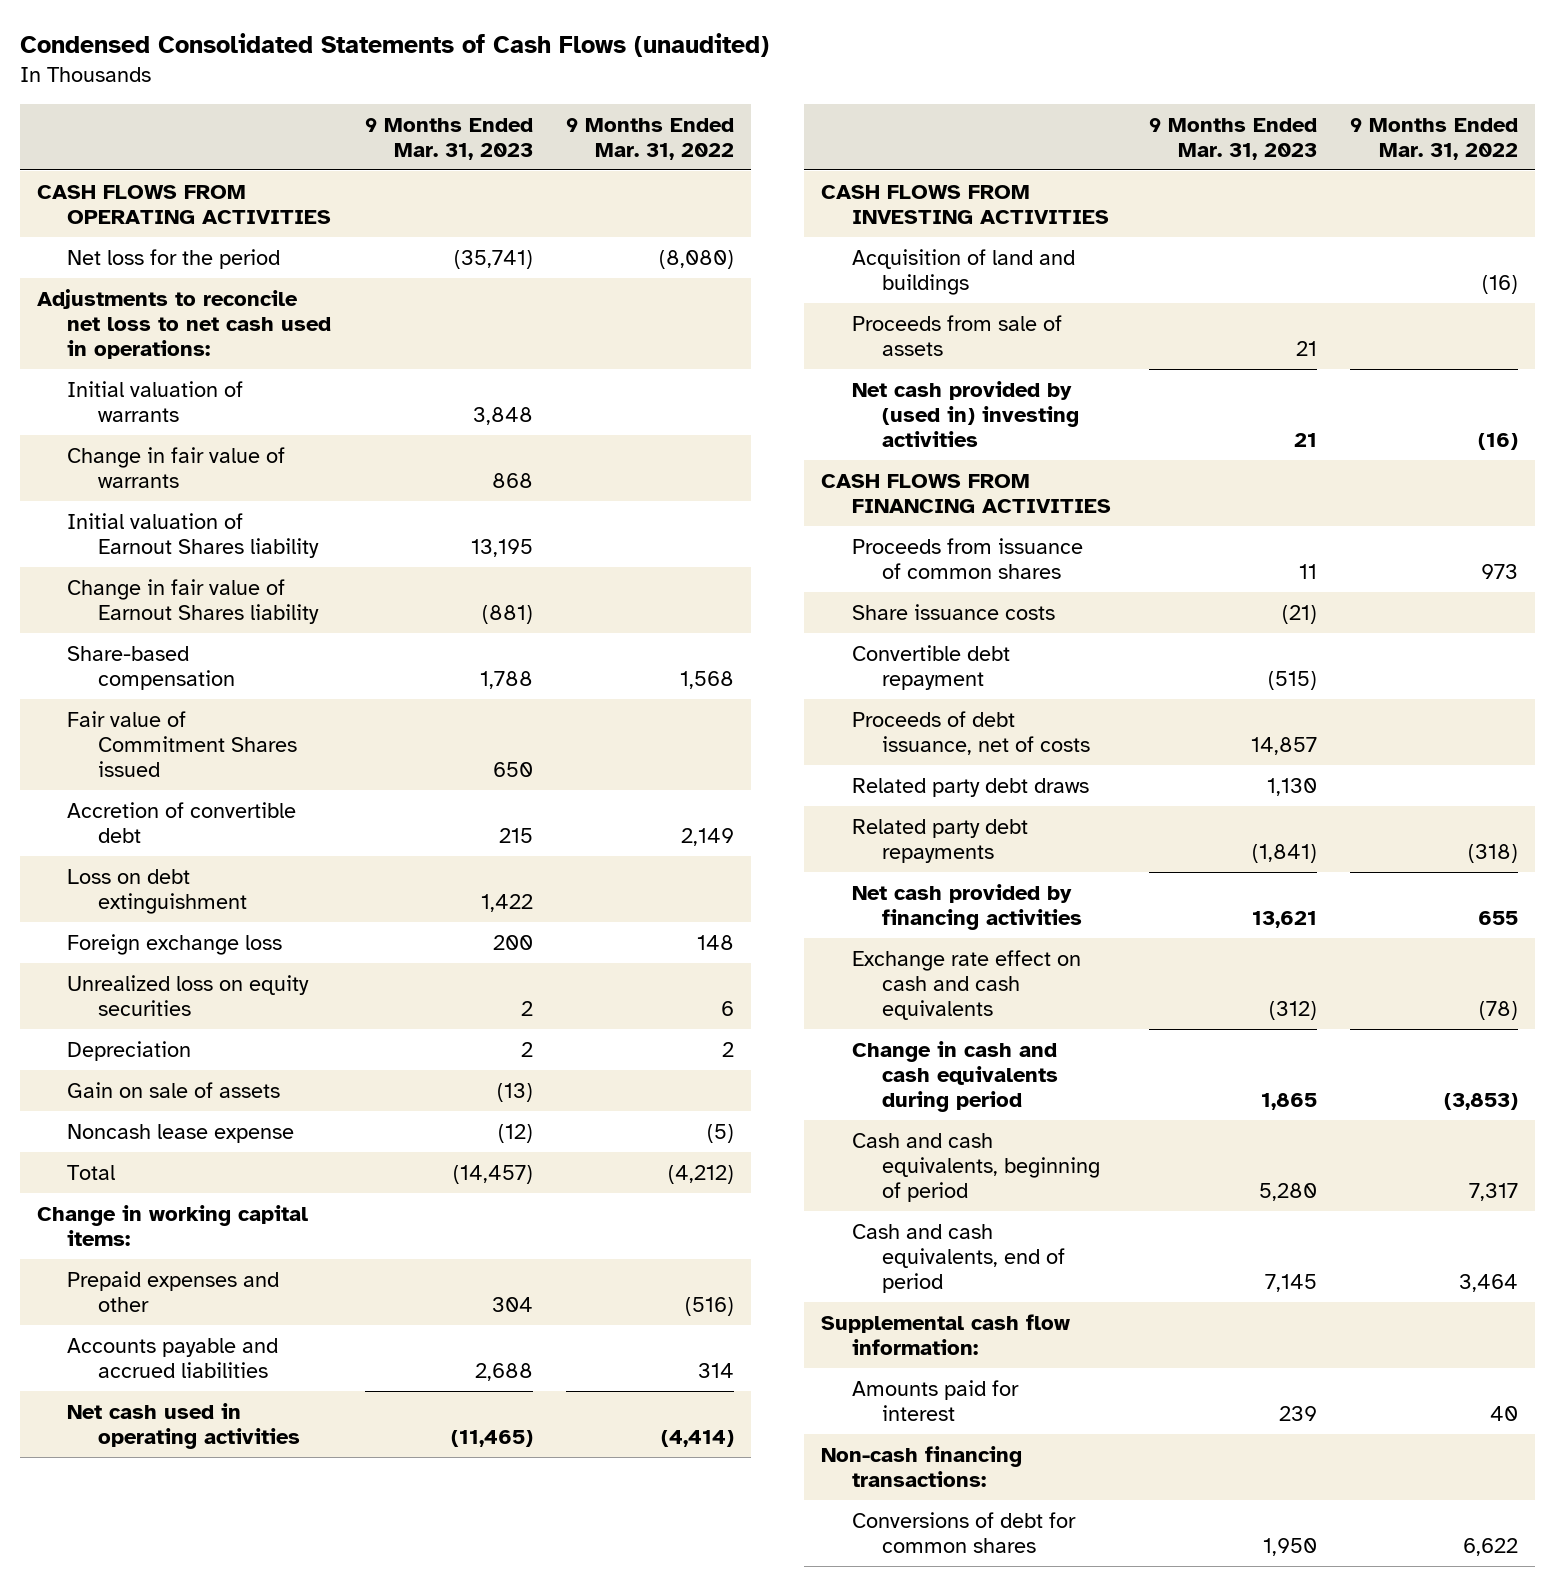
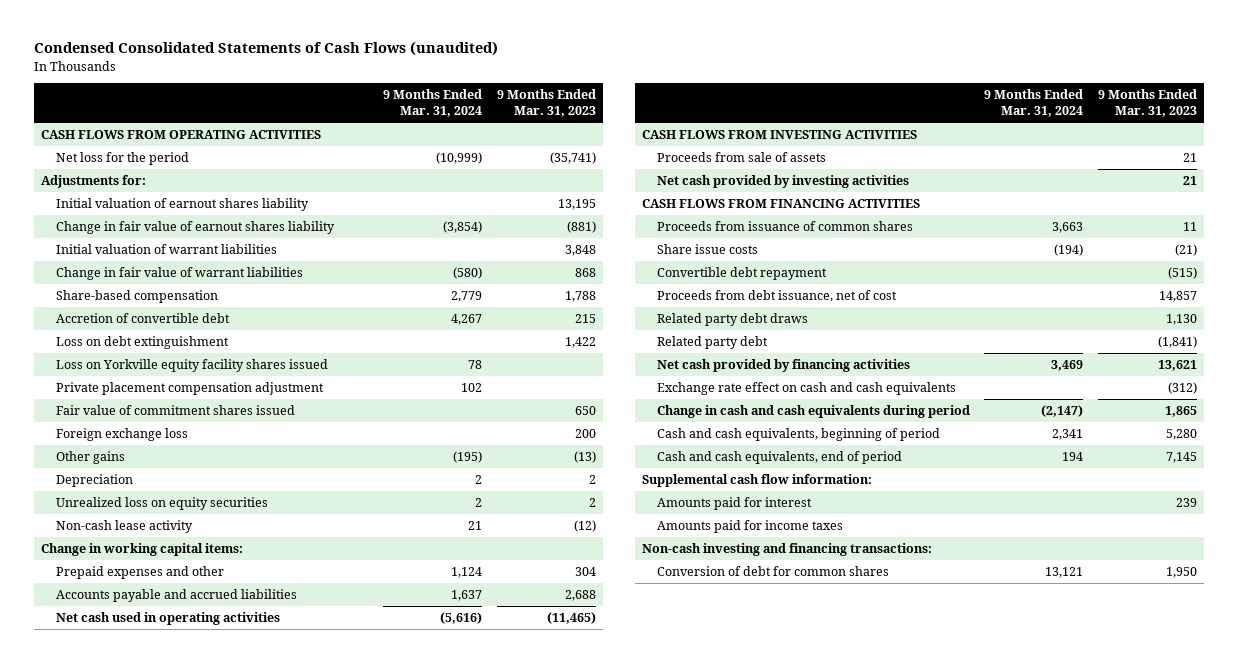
- | 9 Months Ended Mar. 31, 2023 | 9 Months Ended Mar. 31, 2022
+ | 9 Months Ended Mar. 31, 2024 | 9 Months Ended Mar. 31, 2023
- Adjustments to reconcile net loss to net cash used in operations:
- Initial valuation of warrants | 3,848 |
- Change in fair value of warrants | 868 |
- Initial valuation of Earnout Shares liability | 13,195 |
- Change in fair value of Earnout Shares liability | (881) |
+ Adjustments for:
+ Initial valuation of earnout shares liability | | 13,195
+ Change in fair value of earnout shares liability | (3,854) | (881)
+ Initial valuation of warrant liabilities | | 3,848
+ Change in fair value of warrant liabilities | (580) | 868
- Fair value of Commitment Shares issued | 650 |
+ Loss on Yorkville equity facility shares issued | 78 |
+ Private placement compensation adjustment | 102 |
+ Fair value of commitment shares issued | | 650
+ Other gains | (195) | (13)
- Gain on sale of assets | (13) |
- Noncash lease expense | (12) | (5)
- Total | (14,457) | (4,212)
moved down: Unrealized loss on equity securities | 2 | 2
+ Non-cash lease activity | 21 | (12)
- Acquisition of land and buildings | | (16)
- Net cash provided by (used in) investing activities | 21 | (16)
+ Net cash provided by investing activities | | 21
- Share issuance costs | (21) |
+ Share issue costs | (194) | (21)
- Proceeds of debt issuance, net of costs | 14,857 |
+ Proceeds from debt issuance, net of cost | | 14,857
- Related party debt repayments | (1,841) | (318)
+ Related party debt | | (1,841)
- Non-cash financing transactions:
- Conversions of debt for common shares | 1,950 | 6,622
+ Amounts paid for income taxes
+ Non-cash investing and financing transactions:
+ Conversion of debt for common shares | 13,121 | 1,950

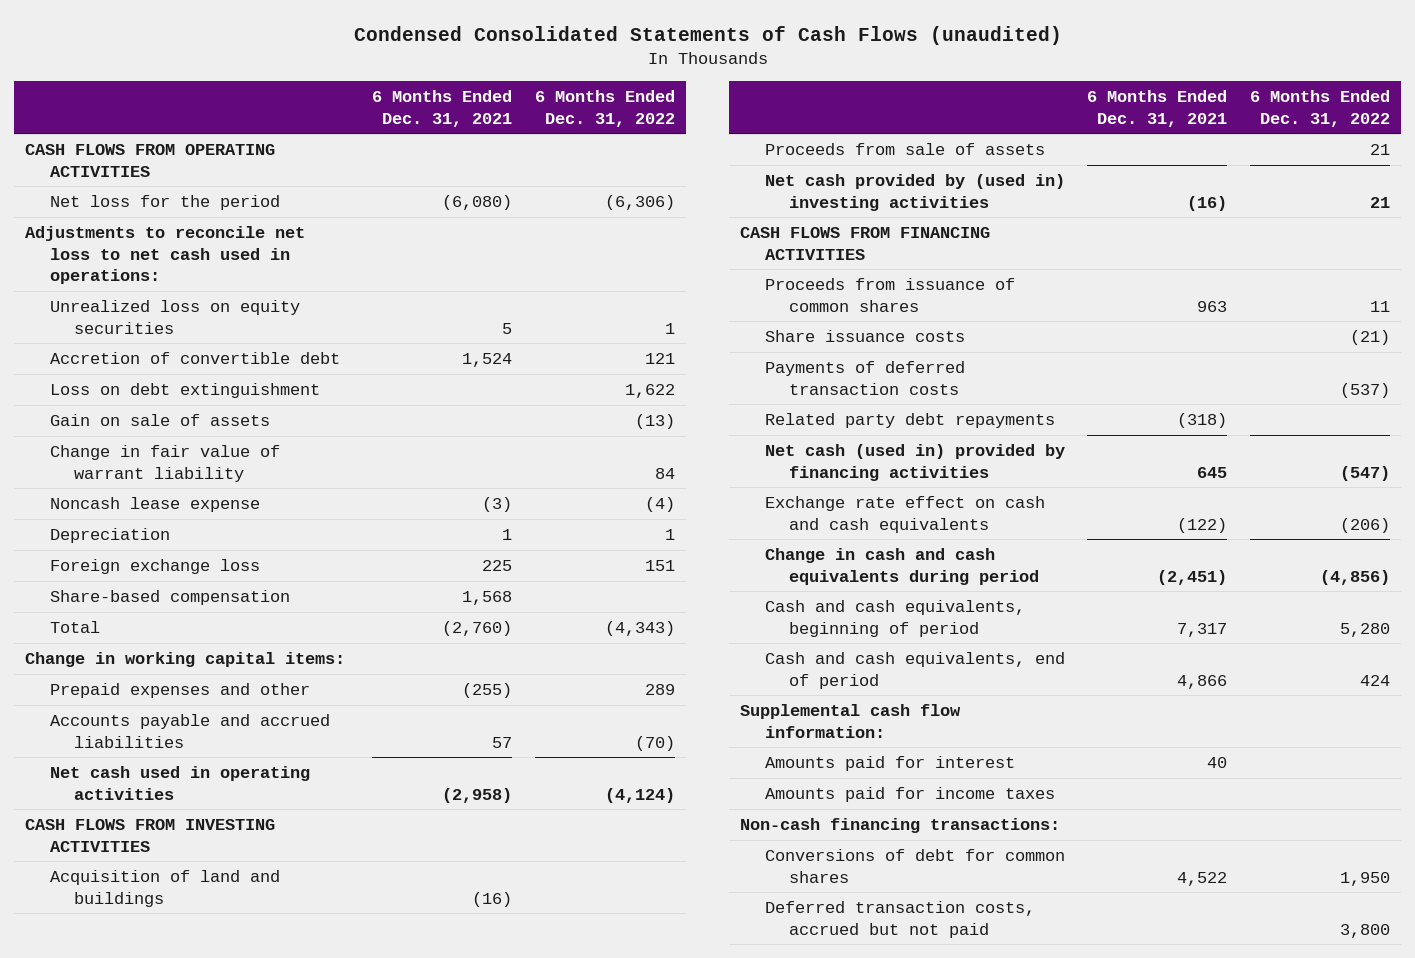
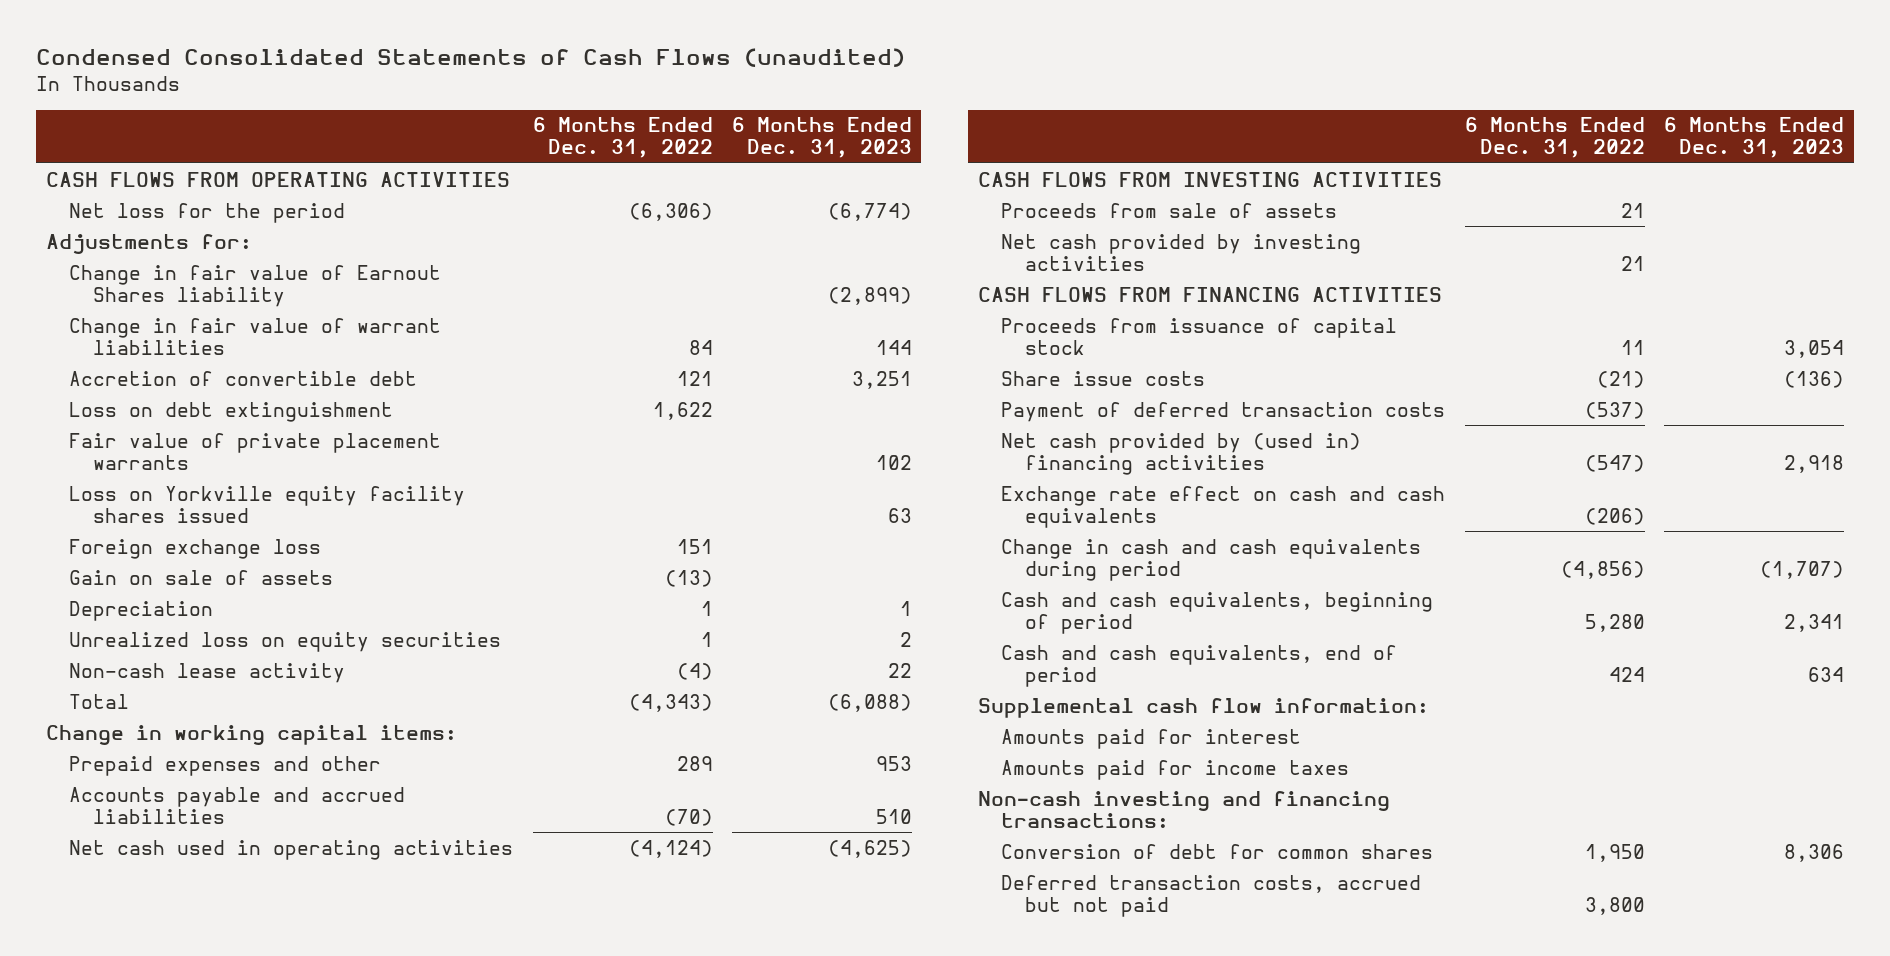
- | 6 Months Ended Dec. 31, 2021 | 6 Months Ended Dec. 31, 2022
+ | 6 Months Ended Dec. 31, 2022 | 6 Months Ended Dec. 31, 2023
- Adjustments to reconcile net loss to net cash used in operations:
+ Adjustments for:
+ Change in fair value of Earnout Shares liability | | (2,899)
+ Change in fair value of warrant liabilities | 84 | 144
+ Fair value of private placement warrants | | 102
+ Loss on Yorkville equity facility shares issued | | 63
moved up: Foreign exchange loss | 151 |
- Change in fair value of warrant liability | | 84
- Noncash lease expense | (3) | (4)
- Share-based compensation | 1,568 |
moved down: Unrealized loss on equity securities | 1 | 2
+ Non-cash lease activity | (4) | 22
- Acquisition of land and buildings | (16) |
- Net cash provided by (used in) investing activities | (16) | 21
+ Net cash provided by investing activities | 21 |
- Proceeds from issuance of common shares | 963 | 11
- Share issuance costs | | (21)
- Payments of deferred transaction costs | | (537)
- Related party debt repayments | (318) |
- Net cash (used in) provided by financing activities | 645 | (547)
+ Proceeds from issuance of capital stock | 11 | 3,054
+ Share issue costs | (21) | (136)
+ Payment of deferred transaction costs | (537) |
+ Net cash provided by (used in) financing activities | (547) | 2,918
- Non-cash financing transactions:
- Conversions of debt for common shares | 4,522 | 1,950
+ Non-cash investing and financing transactions:
+ Conversion of debt for common shares | 1,950 | 8,306

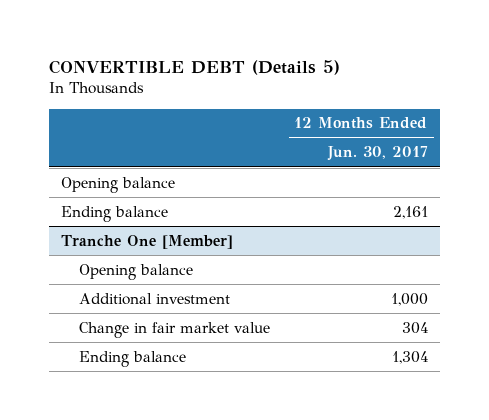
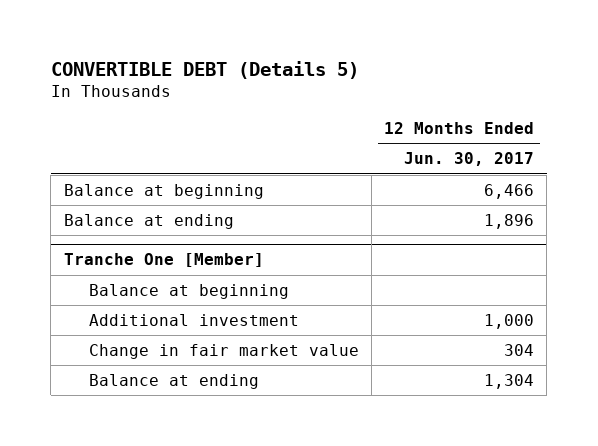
- Opening balance
- Ending balance | 2,161
+ Balance at beginning | 6,466
+ Balance at ending | 1,896
@ Tranche One [Member]
- Opening balance
+ Balance at beginning
- Ending balance | 1,304
+ Balance at ending | 1,304

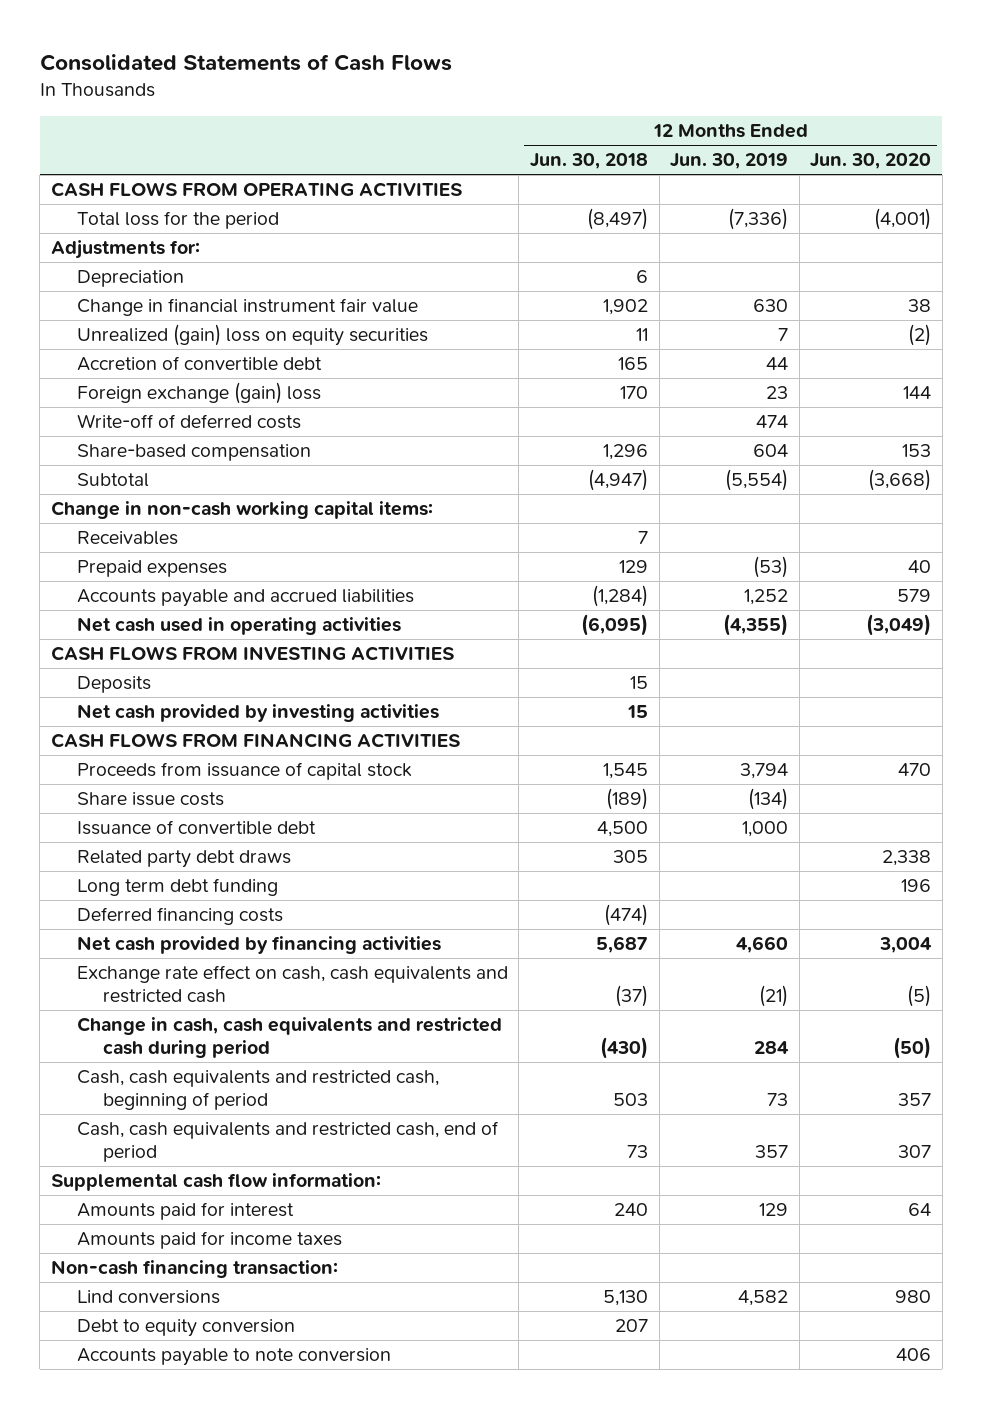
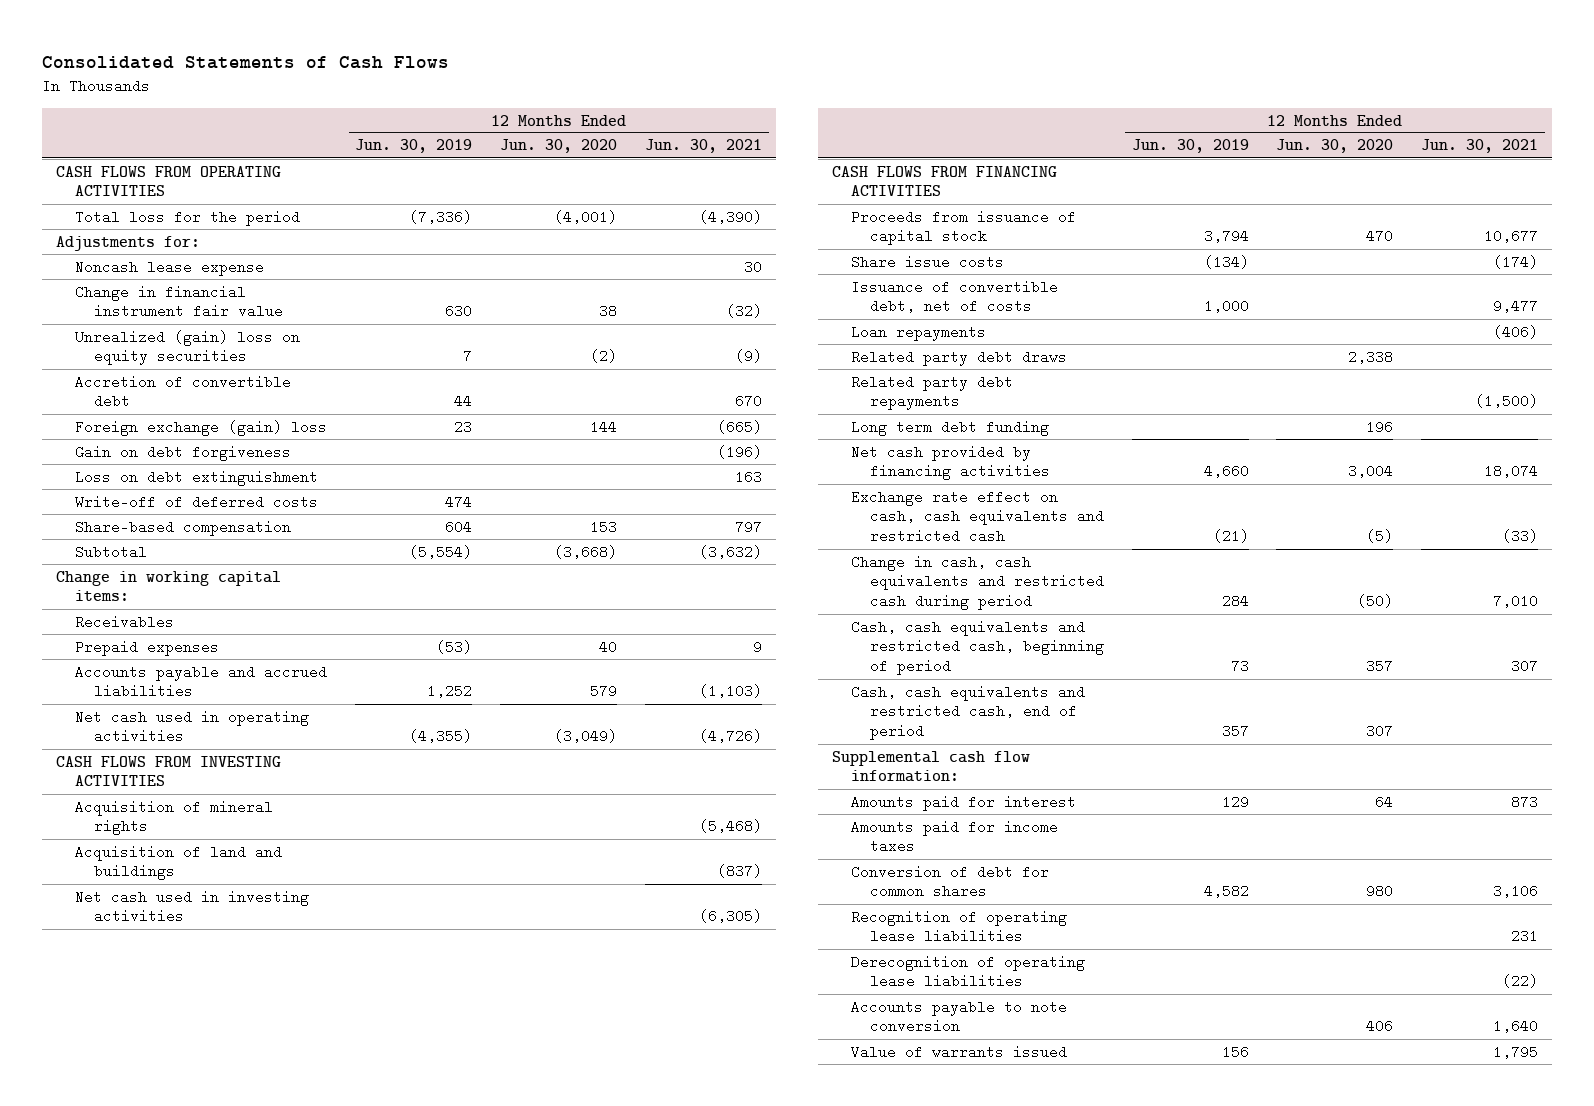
- | 12 Months Ended Jun. 30, 2018 | 12 Months Ended Jun. 30, 2019 | 12 Months Ended Jun. 30, 2020
+ | 12 Months Ended Jun. 30, 2019 | 12 Months Ended Jun. 30, 2020 | 12 Months Ended Jun. 30, 2021
- Depreciation | 6 | |
+ Noncash lease expense | | | 30
+ Gain on debt forgiveness | | | (196)
+ Loss on debt extinguishment | | | 163
- Change in non-cash working capital items:
+ Change in working capital items:
- Deposits | 15 | |
- Net cash provided by investing activities | 15 | |
+ Acquisition of mineral rights | | | (5,468)
+ Acquisition of land and buildings | | | (837)
+ Net cash used in investing activities | | | (6,305)
- Issuance of convertible debt | 4,500 | 1,000 |
+ Issuance of convertible debt, net of costs | 1,000 | | 9,477
+ Loan repayments | | | (406)
+ Related party debt repayments | | | (1,500)
- Deferred financing costs | (474) | |
- Non-cash financing transaction:
- Lind conversions | 5,130 | 4,582 | 980
- Debt to equity conversion | 207 | |
+ Conversion of debt for common shares | 4,582 | 980 | 3,106
+ Recognition of operating lease liabilities | | | 231
+ Derecognition of operating lease liabilities | | | (22)
+ Value of warrants issued | 156 | | 1,795

